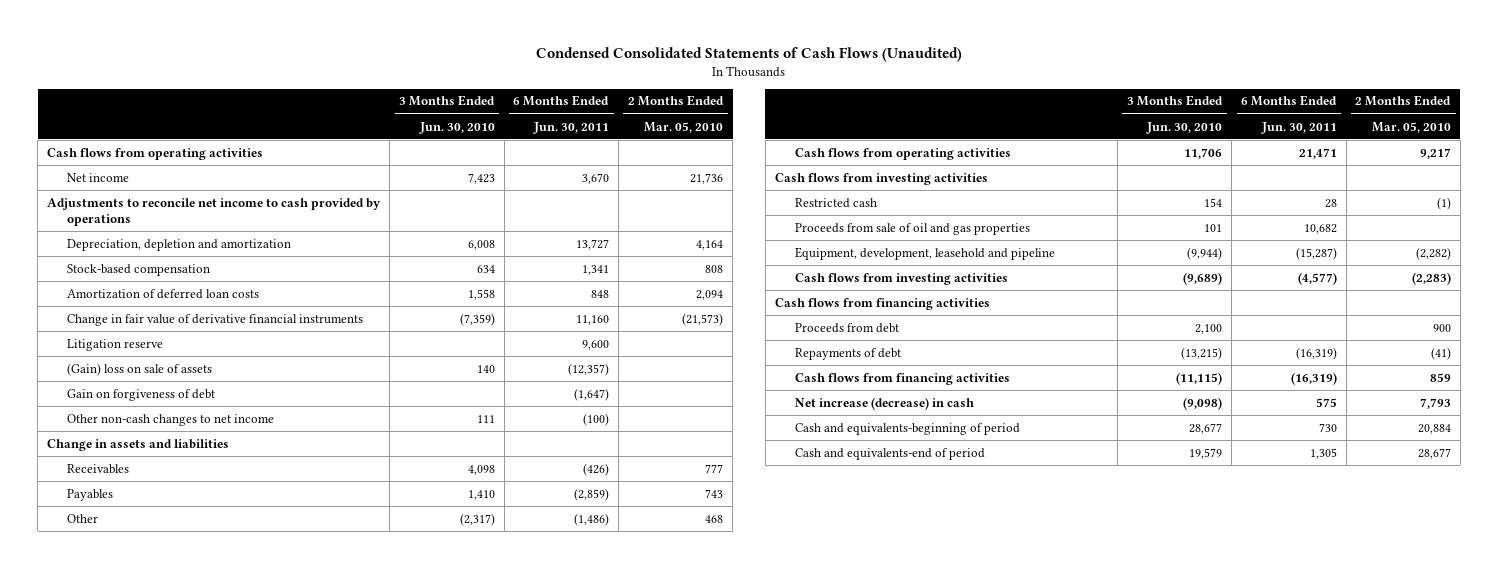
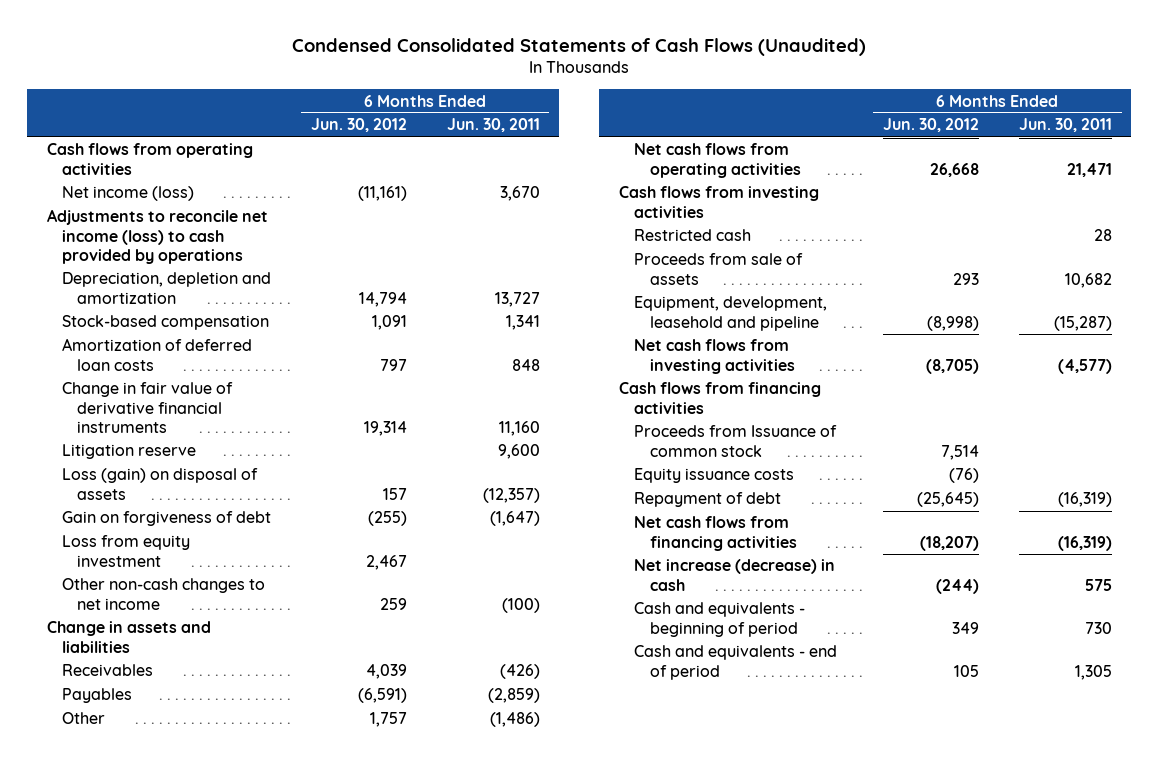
- | 3 Months Ended Jun. 30, 2010 | 6 Months Ended Jun. 30, 2011 | 2 Months Ended Mar. 05, 2010
+ | 6 Months Ended Jun. 30, 2012 | 6 Months Ended Jun. 30, 2011
- Net income | 7,423 | 3,670 | 21,736
- Adjustments to reconcile net income to cash provided by operations
+ Net income (loss) | (11,161) | 3,670
+ Adjustments to reconcile net income (loss) to cash provided by operations
- (Gain) loss on sale of assets | 140 | (12,357) |
+ Loss (gain) on disposal of assets | 157 | (12,357)
+ Loss from equity investment | 2,467 |
- Cash flows from operating activities | 11,706 | 21,471 | 9,217
+ Net cash flows from operating activities | 26,668 | 21,471
- Proceeds from sale of oil and gas properties | 101 | 10,682 |
+ Proceeds from sale of assets | 293 | 10,682
- Cash flows from investing activities | (9,689) | (4,577) | (2,283)
+ Net cash flows from investing activities | (8,705) | (4,577)
- Proceeds from debt | 2,100 | | 900
- Repayments of debt | (13,215) | (16,319) | (41)
- Cash flows from financing activities | (11,115) | (16,319) | 859
+ Proceeds from Issuance of common stock | 7,514 |
+ Equity issuance costs | (76) |
+ Repayment of debt | (25,645) | (16,319)
+ Net cash flows from financing activities | (18,207) | (16,319)
- Cash and equivalents-beginning of period | 28,677 | 730 | 20,884
- Cash and equivalents-end of period | 19,579 | 1,305 | 28,677
+ Cash and equivalents - beginning of period | 349 | 730
+ Cash and equivalents - end of period | 105 | 1,305

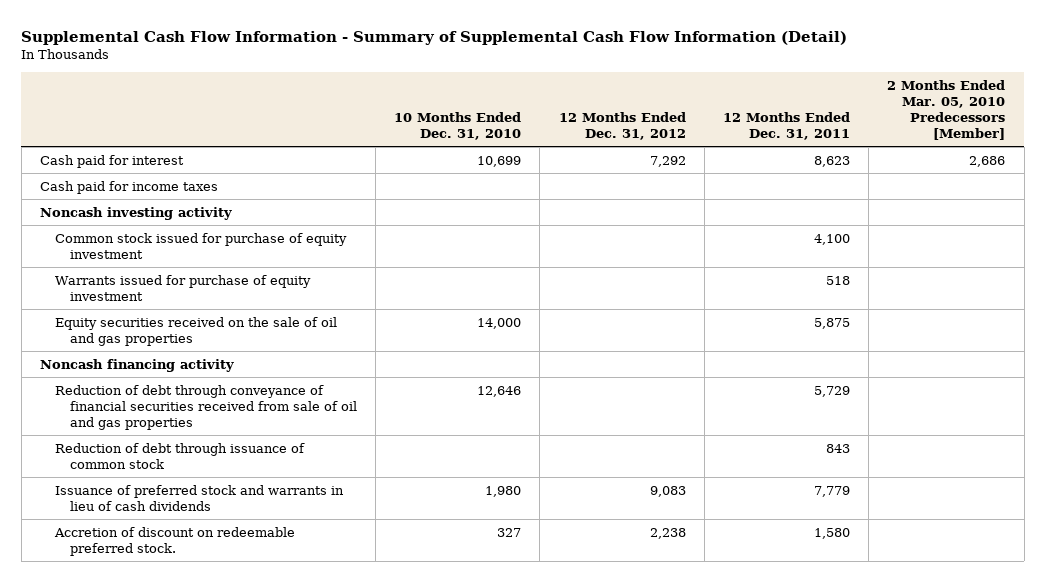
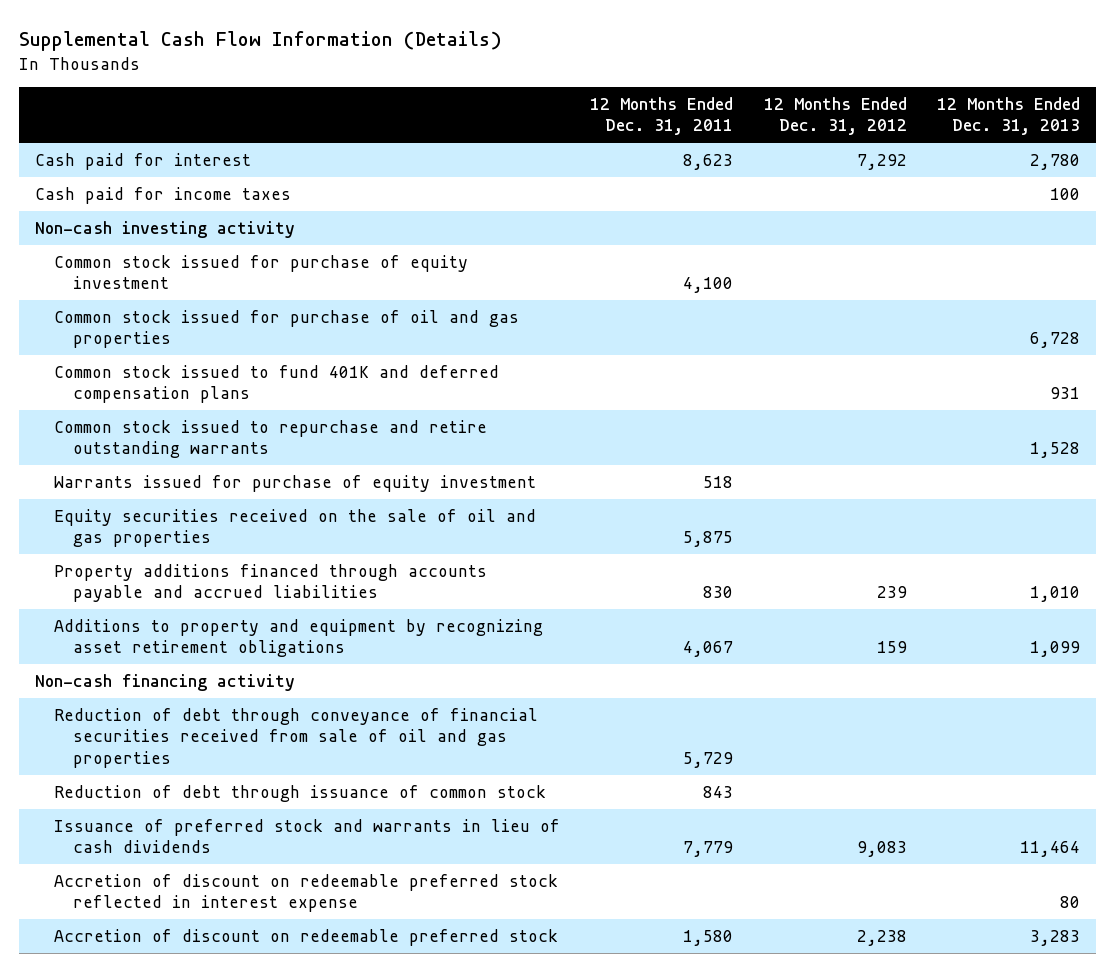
- Supplemental Cash Flow Information - Summary of Supplemental Cash Flow Information (Detail)
+ Supplemental Cash Flow Information (Details)
- | 10 Months Ended Dec. 31, 2010 | 12 Months Ended Dec. 31, 2012 | 12 Months Ended Dec. 31, 2011 | 2 Months Ended Mar. 05, 2010 Predecessors [Member]
+ | 12 Months Ended Dec. 31, 2011 | 12 Months Ended Dec. 31, 2012 | 12 Months Ended Dec. 31, 2013
- Noncash investing activity
+ Non-cash investing activity
+ Common stock issued for purchase of oil and gas properties | | | 6,728
+ Common stock issued to fund 401K and deferred compensation plans | | | 931
+ Common stock issued to repurchase and retire outstanding warrants | | | 1,528
- Noncash financing activity
+ Property additions financed through accounts payable and accrued liabilities | 830 | 239 | 1,010
+ Additions to property and equipment by recognizing asset retirement obligations | 4,067 | 159 | 1,099
+ Non-cash financing activity
- Accretion of discount on redeemable preferred stock. | 327 | 2,238 | 1,580 |
+ Accretion of discount on redeemable preferred stock reflected in interest expense | | | 80
+ Accretion of discount on redeemable preferred stock | 1,580 | 2,238 | 3,283

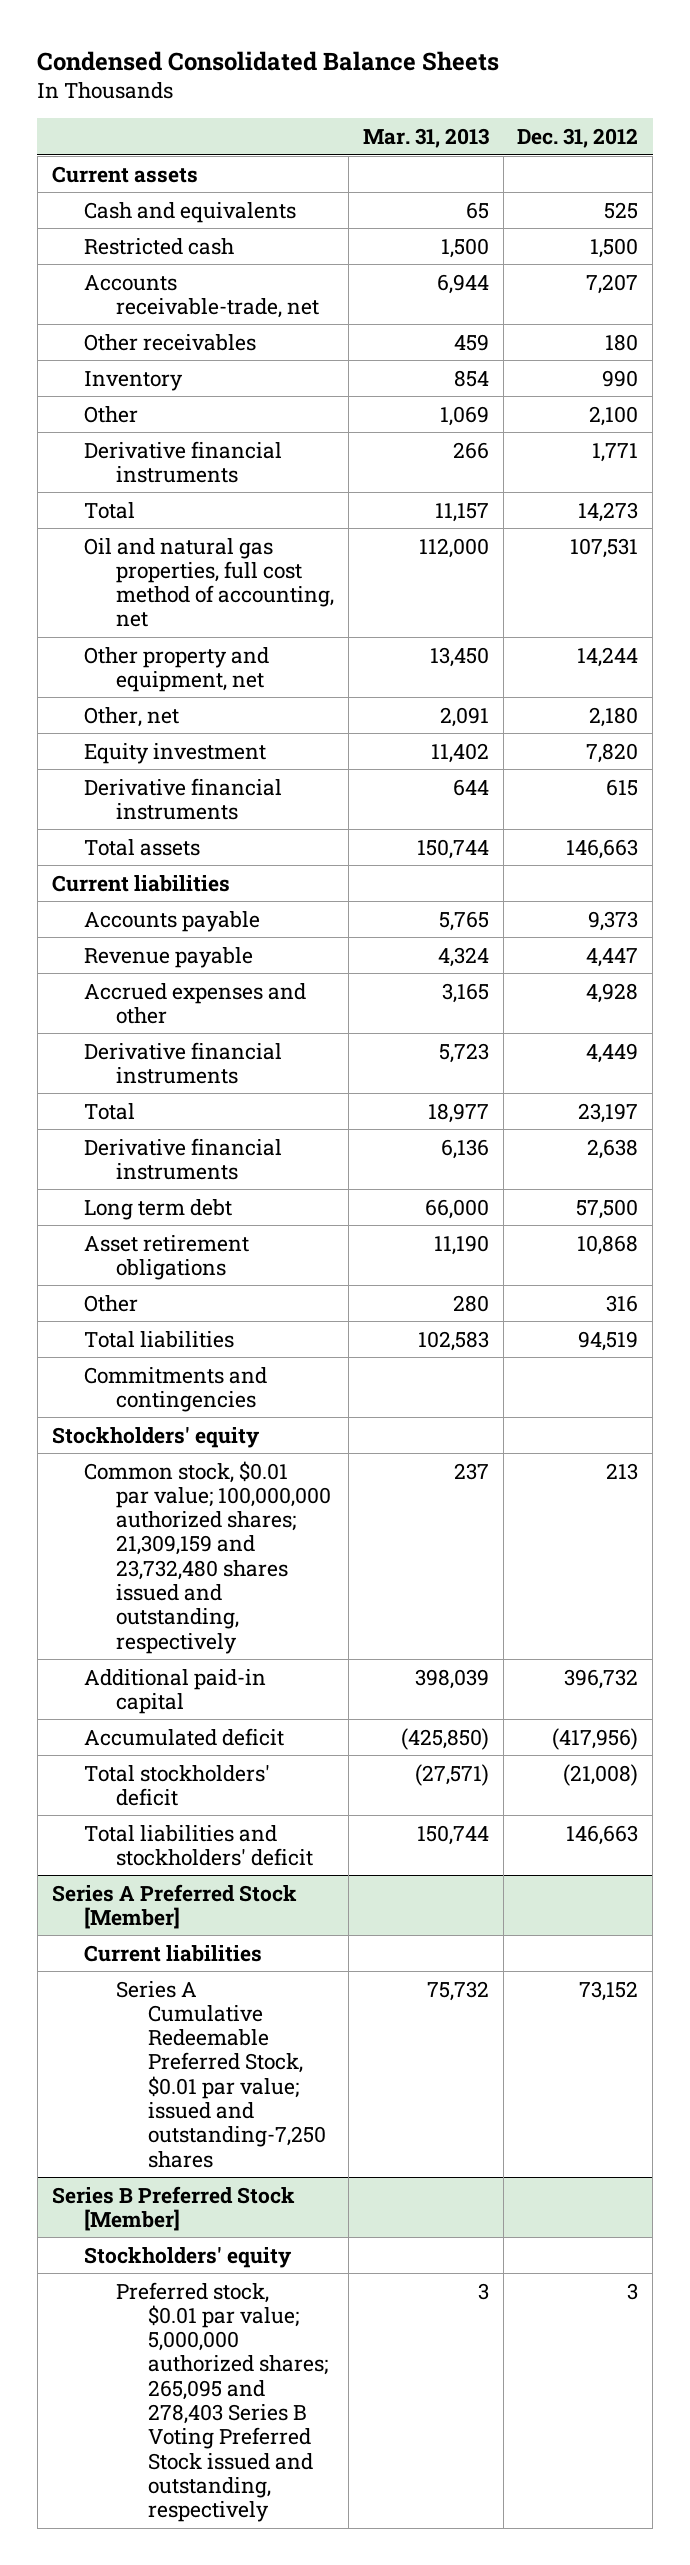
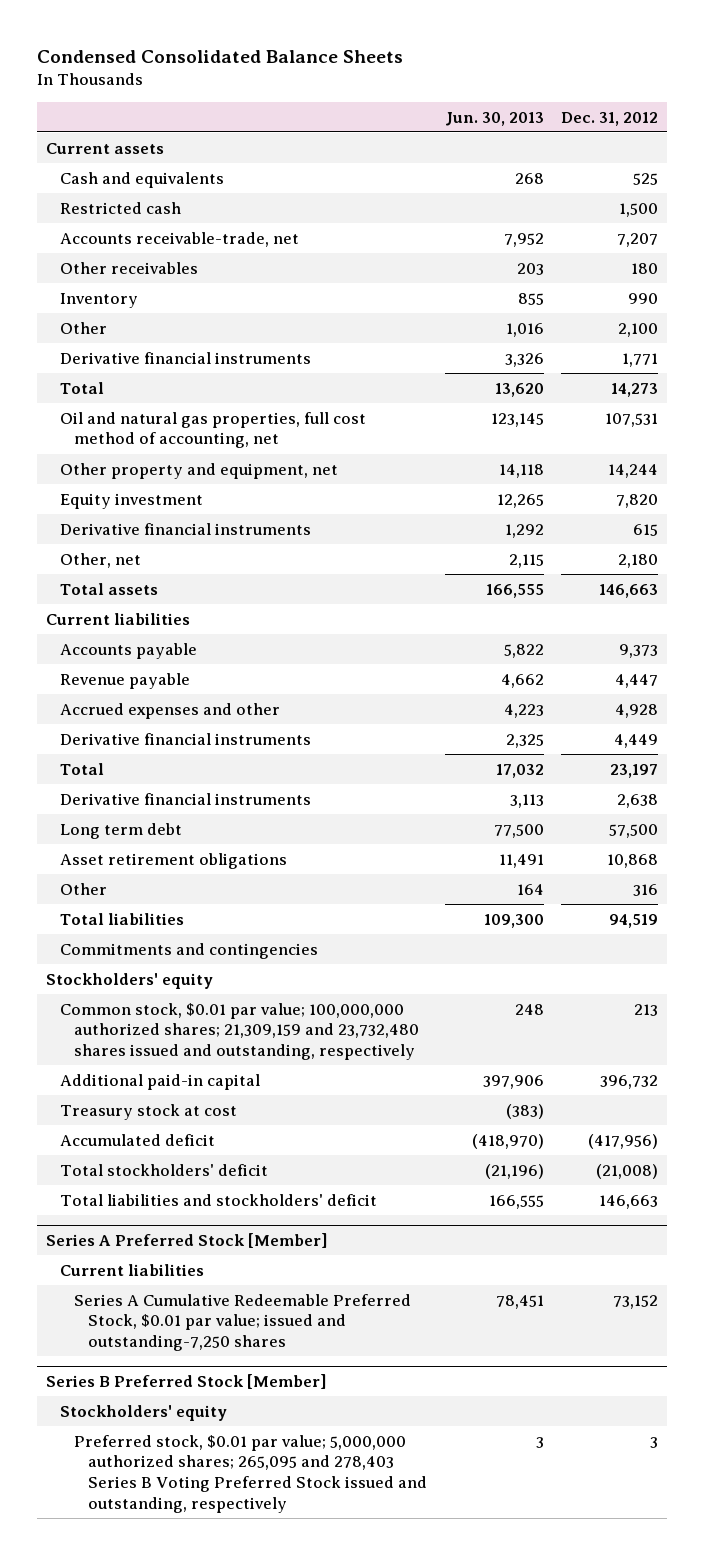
- | Mar. 31, 2013 | Dec. 31, 2012
+ | Jun. 30, 2013 | Dec. 31, 2012
moved down: Other, net | 2,115 | 2,180
+ Treasury stock at cost | (383) |

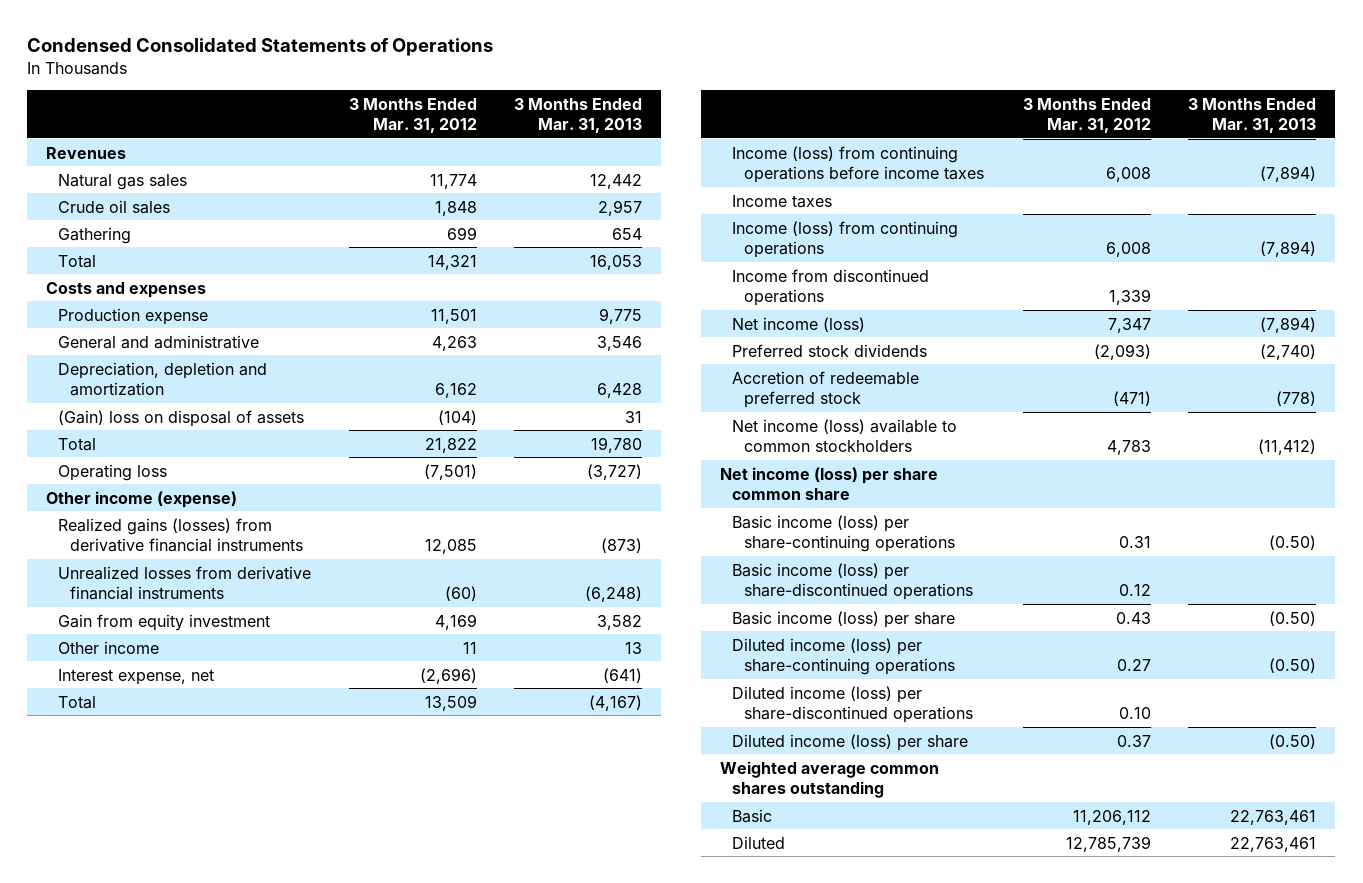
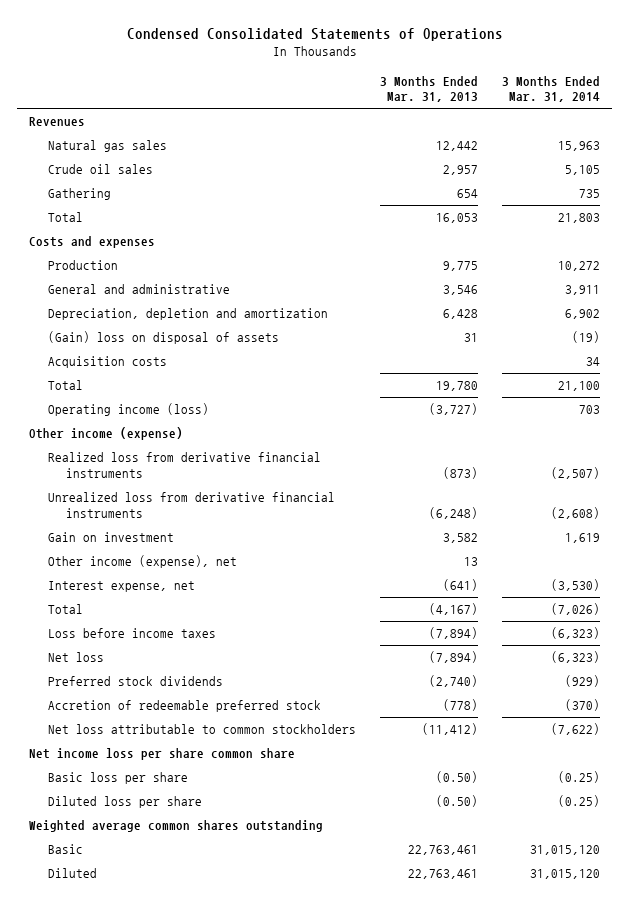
- | 3 Months Ended Mar. 31, 2012 | 3 Months Ended Mar. 31, 2013
+ | 3 Months Ended Mar. 31, 2013 | 3 Months Ended Mar. 31, 2014
- Production expense | 11,501 | 9,775
+ Production | 9,775 | 10,272
+ Acquisition costs | | 34
- Operating loss | (7,501) | (3,727)
+ Operating income (loss) | (3,727) | 703
- Realized gains (losses) from derivative financial instruments | 12,085 | (873)
- Unrealized losses from derivative financial instruments | (60) | (6,248)
- Gain from equity investment | 4,169 | 3,582
- Other income | 11 | 13
+ Realized loss from derivative financial instruments | (873) | (2,507)
+ Unrealized loss from derivative financial instruments | (6,248) | (2,608)
+ Gain on investment | 3,582 | 1,619
+ Other income (expense), net | 13 |
- Income (loss) from continuing operations before income taxes | 6,008 | (7,894)
- Income taxes
- Income (loss) from continuing operations | 6,008 | (7,894)
- Income from discontinued operations | 1,339 |
- Net income (loss) | 7,347 | (7,894)
+ Loss before income taxes | (7,894) | (6,323)
+ Net loss | (7,894) | (6,323)
- Net income (loss) available to common stockholders | 4,783 | (11,412)
- Net income (loss) per share common share
- Basic income (loss) per share-continuing operations | 0.31 | (0.50)
- Basic income (loss) per share-discontinued operations | 0.12 |
- Basic income (loss) per share | 0.43 | (0.50)
- Diluted income (loss) per share-continuing operations | 0.27 | (0.50)
- Diluted income (loss) per share-discontinued operations | 0.10 |
- Diluted income (loss) per share | 0.37 | (0.50)
+ Net loss attributable to common stockholders | (11,412) | (7,622)
+ Net income loss per share common share
+ Basic loss per share | (0.50) | (0.25)
+ Diluted loss per share | (0.50) | (0.25)

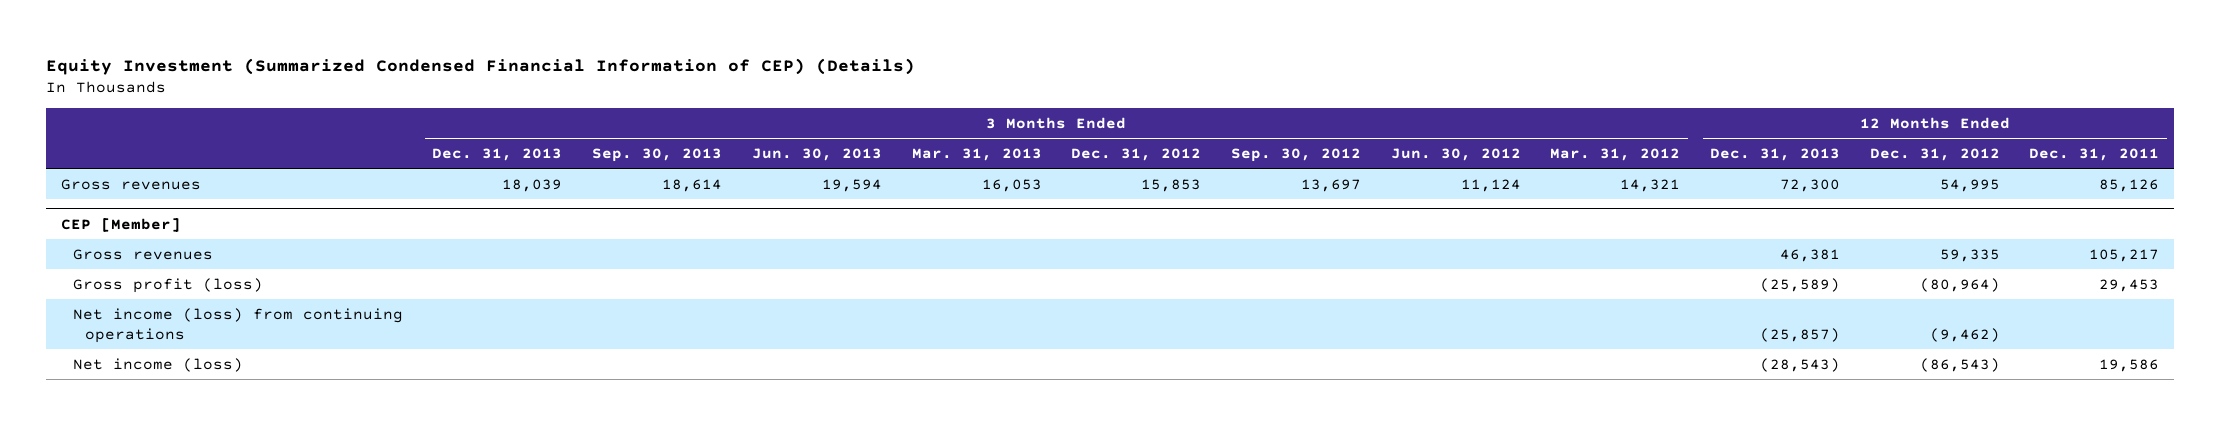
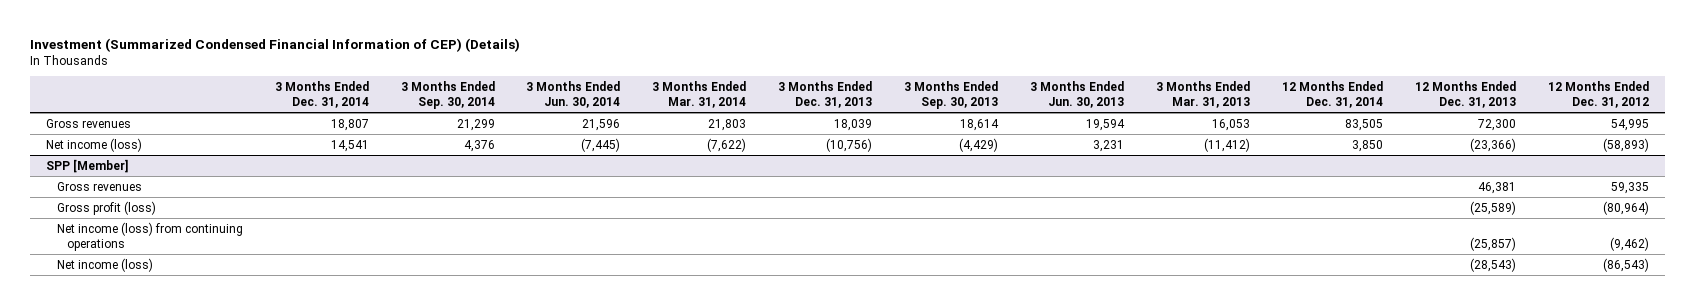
- Equity Investment (Summarized Condensed Financial Information of CEP) (Details)
+ Investment (Summarized Condensed Financial Information of CEP) (Details)
- | 3 Months Ended Dec. 31, 2013 | 3 Months Ended Sep. 30, 2013 | 3 Months Ended Jun. 30, 2013 | 3 Months Ended Mar. 31, 2013 | 3 Months Ended Dec. 31, 2012 | 3 Months Ended Sep. 30, 2012 | 3 Months Ended Jun. 30, 2012 | 3 Months Ended Mar. 31, 2012 | 12 Months Ended Dec. 31, 2013 | 12 Months Ended Dec. 31, 2012 | 12 Months Ended Dec. 31, 2011
+ | 3 Months Ended Dec. 31, 2014 | 3 Months Ended Sep. 30, 2014 | 3 Months Ended Jun. 30, 2014 | 3 Months Ended Mar. 31, 2014 | 3 Months Ended Dec. 31, 2013 | 3 Months Ended Sep. 30, 2013 | 3 Months Ended Jun. 30, 2013 | 3 Months Ended Mar. 31, 2013 | 12 Months Ended Dec. 31, 2014 | 12 Months Ended Dec. 31, 2013 | 12 Months Ended Dec. 31, 2012
- CEP [Member]
+ Net income (loss) | 14,541 | 4,376 | (7,445) | (7,622) | (10,756) | (4,429) | 3,231 | (11,412) | 3,850 | (23,366) | (58,893)
+ SPP [Member]

